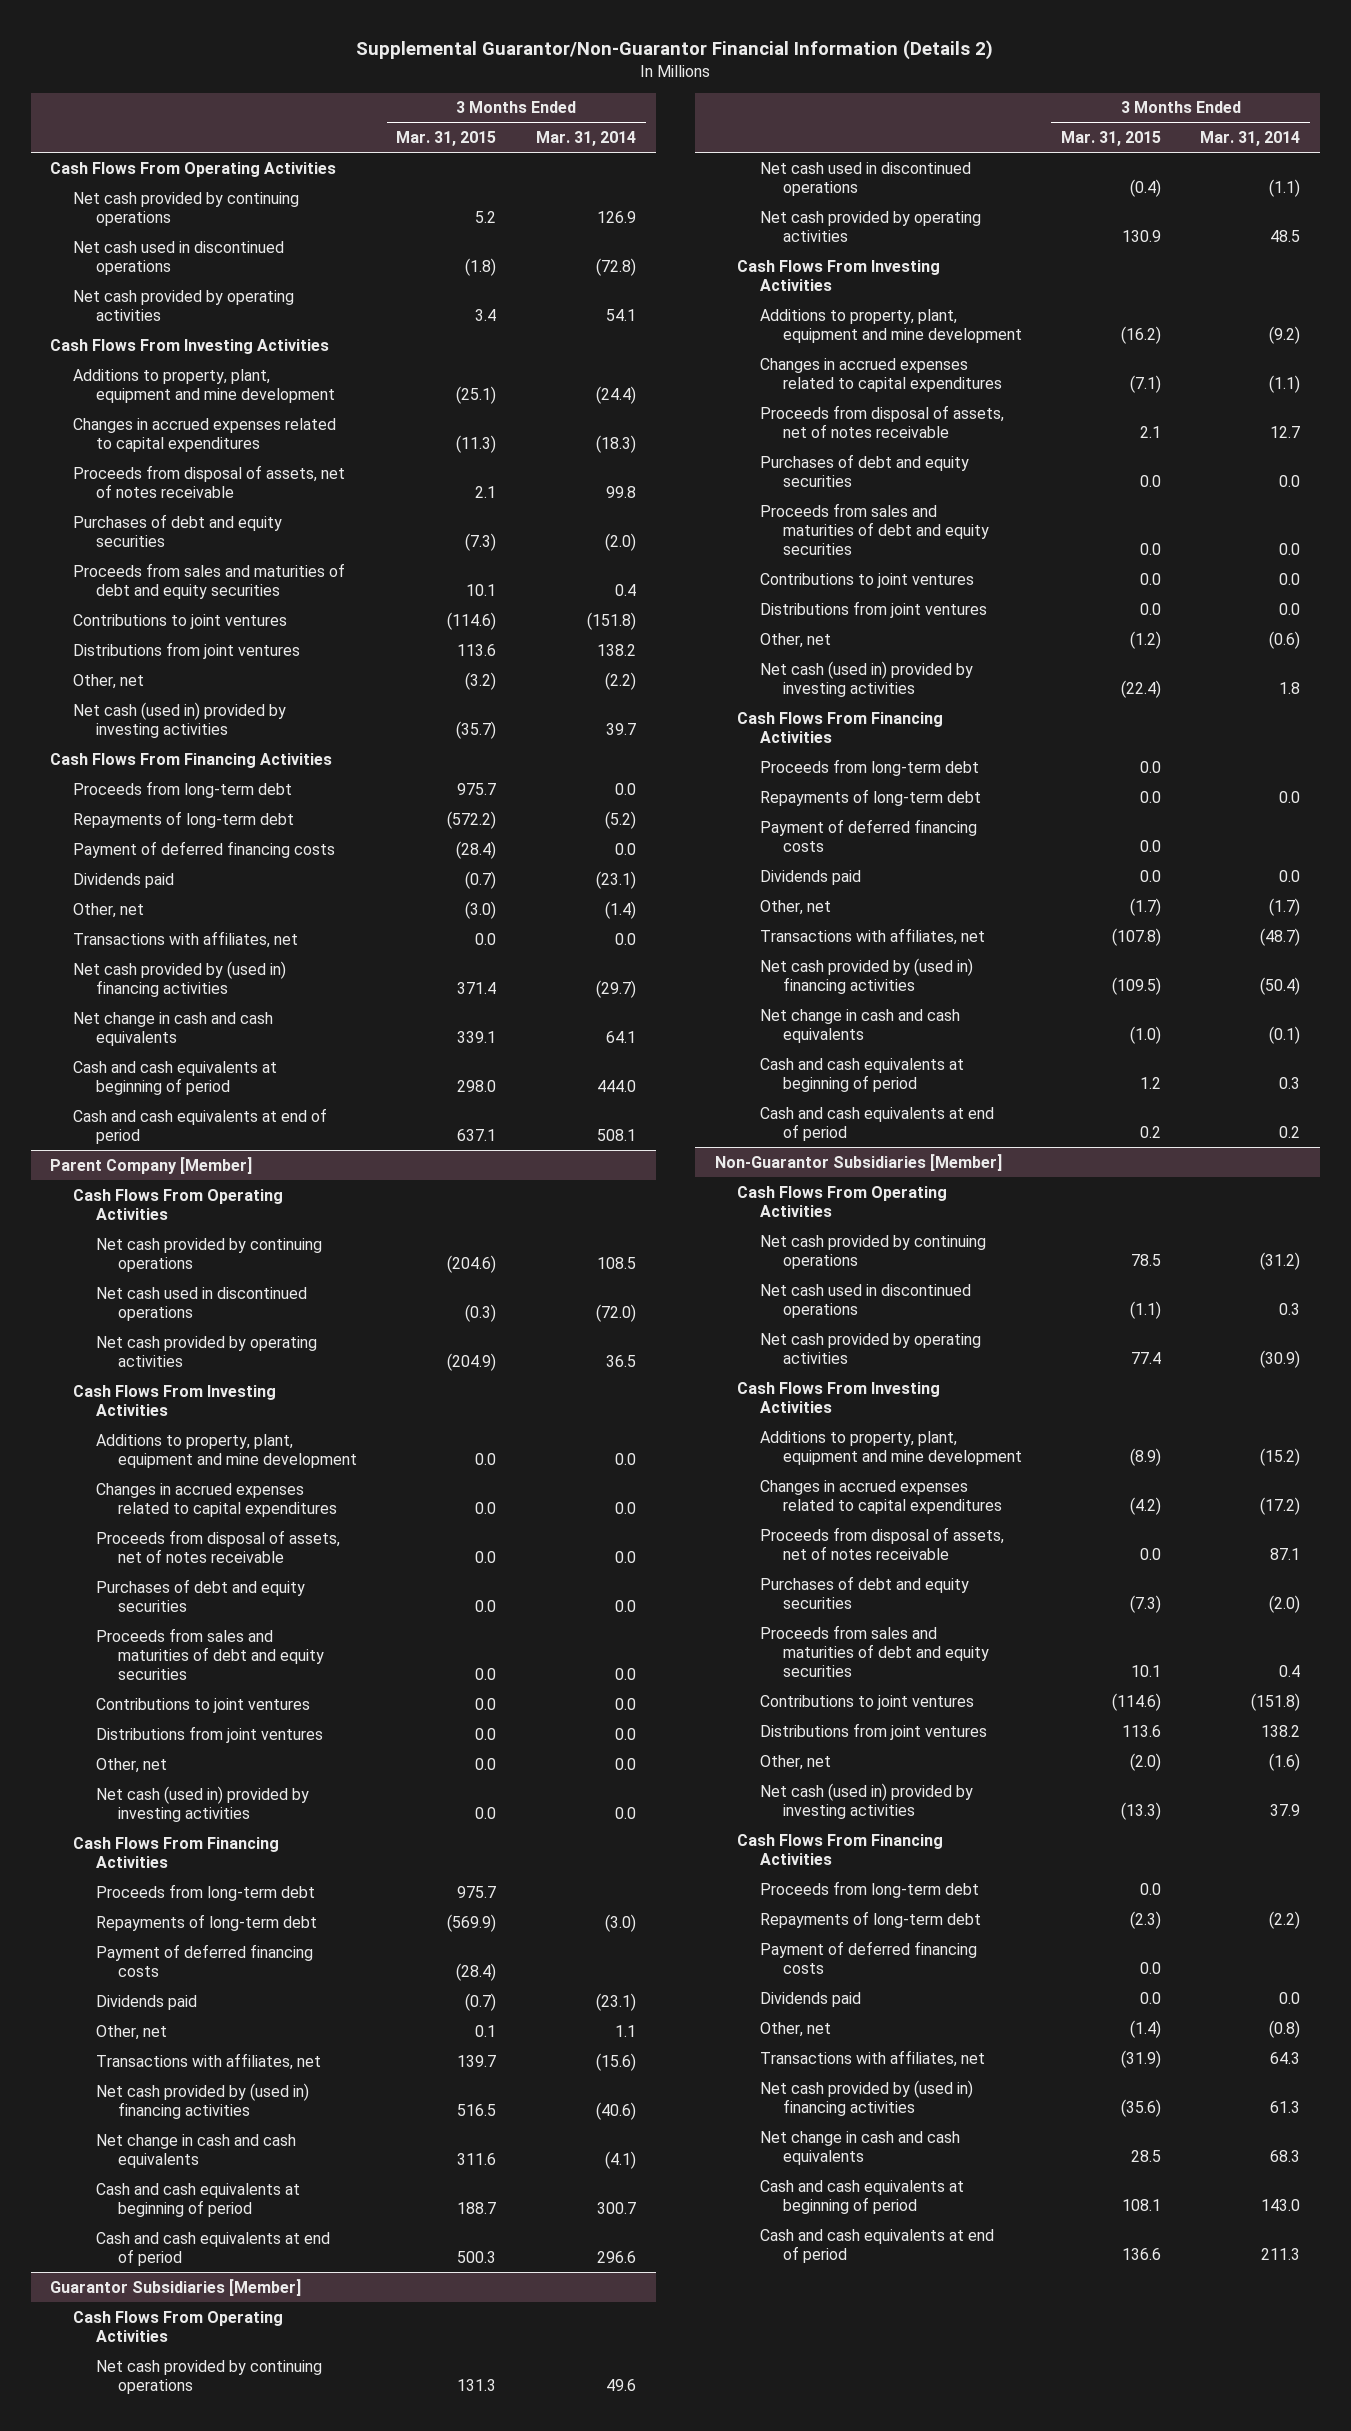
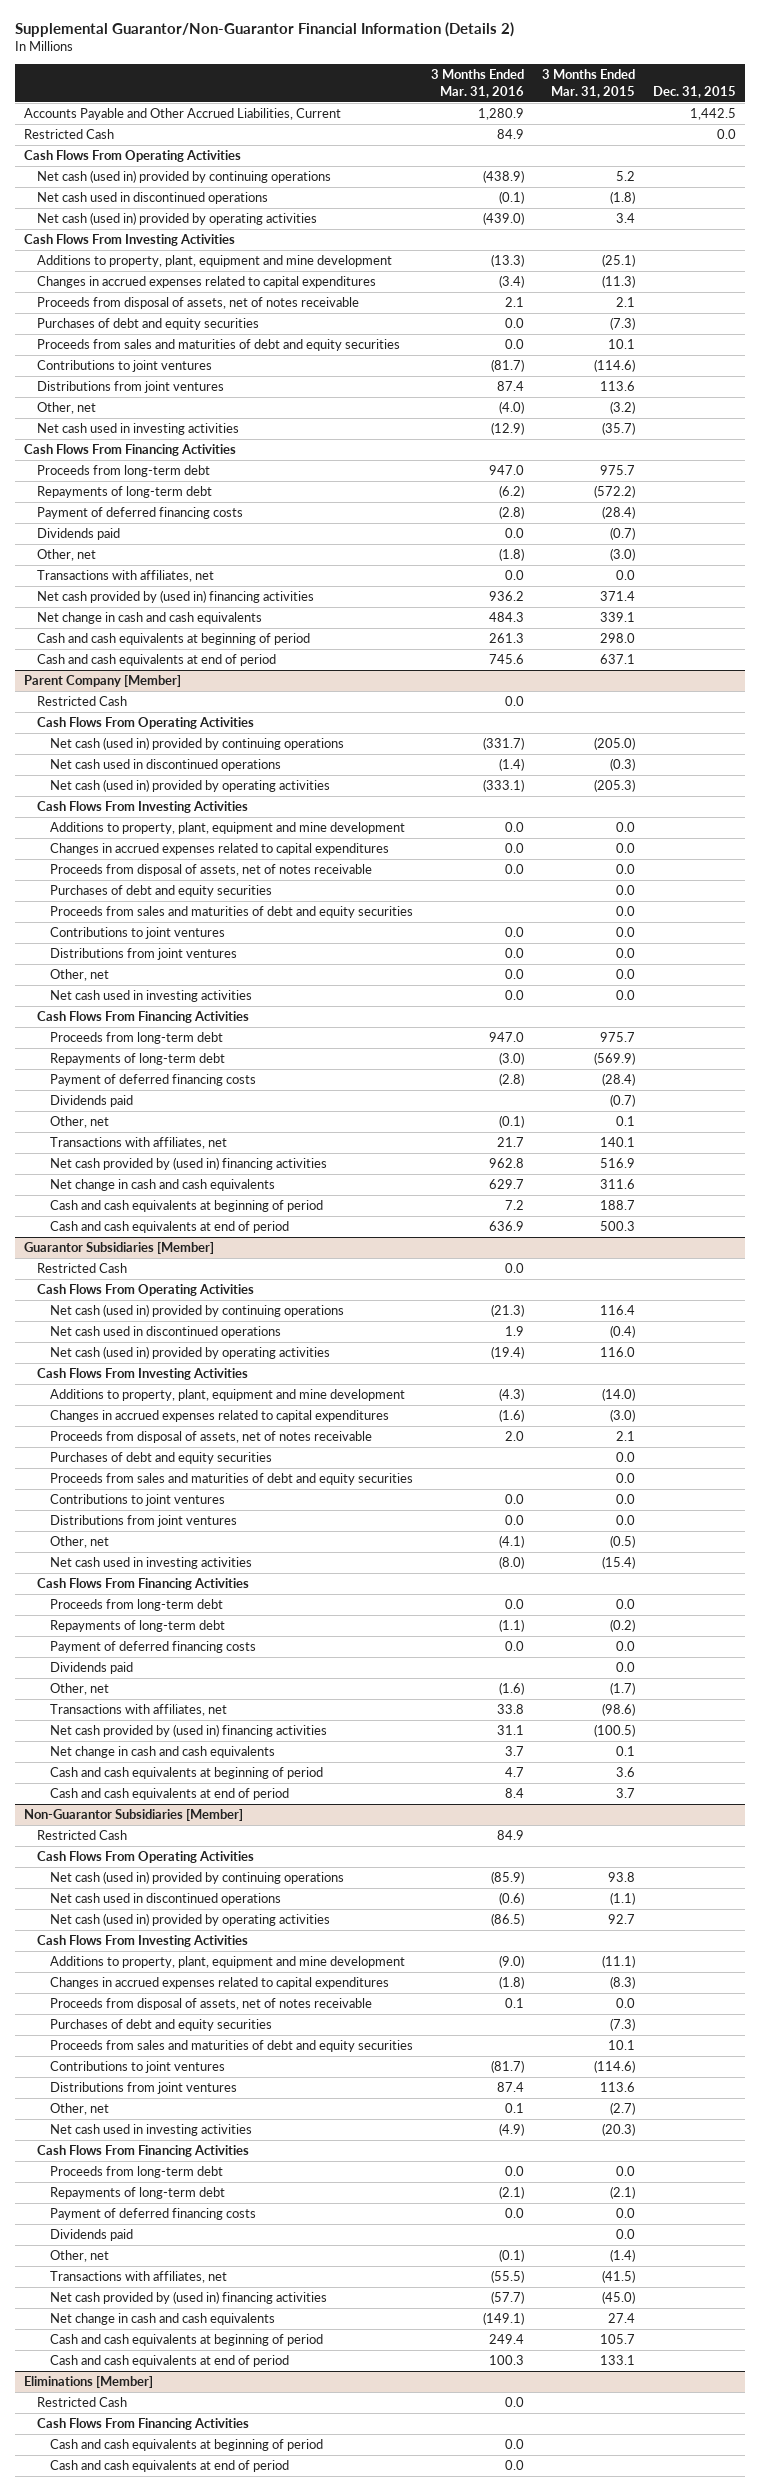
- | 3 Months Ended Mar. 31, 2015 | 3 Months Ended Mar. 31, 2014
+ | 3 Months Ended Mar. 31, 2016 | 3 Months Ended Mar. 31, 2015 | Dec. 31, 2015
+ Accounts Payable and Other Accrued Liabilities, Current | 1,280.9 | | 1,442.5
+ Restricted Cash | 84.9 | | 0.0
- Net cash provided by continuing operations | 5.2 | 126.9
+ Net cash (used in) provided by continuing operations | (438.9) | 5.2 |
- Net cash provided by operating activities | 3.4 | 54.1
+ Net cash (used in) provided by operating activities | (439.0) | 3.4 |
- Net cash (used in) provided by investing activities | (35.7) | 39.7
+ Net cash used in investing activities | (12.9) | (35.7) |
@ Parent Company [Member]
+ Restricted Cash | 0.0 | |
- Net cash provided by continuing operations | (204.6) | 108.5
+ Net cash (used in) provided by continuing operations | (331.7) | (205.0) |
- Net cash provided by operating activities | (204.9) | 36.5
+ Net cash (used in) provided by operating activities | (333.1) | (205.3) |
- Net cash (used in) provided by investing activities | 0.0 | 0.0
+ Net cash used in investing activities | 0.0 | 0.0 |
- Transactions with affiliates, net | 139.7 | (15.6)
- Net cash provided by (used in) financing activities | 516.5 | (40.6)
+ Transactions with affiliates, net | 21.7 | 140.1 |
+ Net cash provided by (used in) financing activities | 962.8 | 516.9 |
@ Guarantor Subsidiaries [Member]
+ Restricted Cash | 0.0 | |
- Net cash provided by continuing operations | 131.3 | 49.6
+ Net cash (used in) provided by continuing operations | (21.3) | 116.4 |
- Net cash provided by operating activities | 130.9 | 48.5
+ Net cash (used in) provided by operating activities | (19.4) | 116.0 |
- Additions to property, plant, equipment and mine development | (16.2) | (9.2)
- Changes in accrued expenses related to capital expenditures | (7.1) | (1.1)
+ Additions to property, plant, equipment and mine development | (4.3) | (14.0) |
+ Changes in accrued expenses related to capital expenditures | (1.6) | (3.0) |
- Other, net | (1.2) | (0.6)
- Net cash (used in) provided by investing activities | (22.4) | 1.8
+ Other, net | (4.1) | (0.5) |
+ Net cash used in investing activities | (8.0) | (15.4) |
- Repayments of long-term debt | 0.0 | 0.0
+ Repayments of long-term debt | (1.1) | (0.2) |
- Transactions with affiliates, net | (107.8) | (48.7)
- Net cash provided by (used in) financing activities | (109.5) | (50.4)
- Net change in cash and cash equivalents | (1.0) | (0.1)
- Cash and cash equivalents at beginning of period | 1.2 | 0.3
- Cash and cash equivalents at end of period | 0.2 | 0.2
+ Transactions with affiliates, net | 33.8 | (98.6) |
+ Net cash provided by (used in) financing activities | 31.1 | (100.5) |
+ Net change in cash and cash equivalents | 3.7 | 0.1 |
+ Cash and cash equivalents at beginning of period | 4.7 | 3.6 |
+ Cash and cash equivalents at end of period | 8.4 | 3.7 |
@ Non-Guarantor Subsidiaries [Member]
+ Restricted Cash | 84.9 | |
- Net cash provided by continuing operations | 78.5 | (31.2)
+ Net cash (used in) provided by continuing operations | (85.9) | 93.8 |
- Net cash provided by operating activities | 77.4 | (30.9)
+ Net cash (used in) provided by operating activities | (86.5) | 92.7 |
- Additions to property, plant, equipment and mine development | (8.9) | (15.2)
- Changes in accrued expenses related to capital expenditures | (4.2) | (17.2)
+ Additions to property, plant, equipment and mine development | (9.0) | (11.1) |
+ Changes in accrued expenses related to capital expenditures | (1.8) | (8.3) |
- Other, net | (2.0) | (1.6)
- Net cash (used in) provided by investing activities | (13.3) | 37.9
+ Other, net | 0.1 | (2.7) |
+ Net cash used in investing activities | (4.9) | (20.3) |
- Repayments of long-term debt | (2.3) | (2.2)
+ Repayments of long-term debt | (2.1) | (2.1) |
- Transactions with affiliates, net | (31.9) | 64.3
- Net cash provided by (used in) financing activities | (35.6) | 61.3
- Net change in cash and cash equivalents | 28.5 | 68.3
- Cash and cash equivalents at beginning of period | 108.1 | 143.0
- Cash and cash equivalents at end of period | 136.6 | 211.3
+ Transactions with affiliates, net | (55.5) | (41.5) |
+ Net cash provided by (used in) financing activities | (57.7) | (45.0) |
+ Net change in cash and cash equivalents | (149.1) | 27.4 |
+ Cash and cash equivalents at beginning of period | 249.4 | 105.7 |
+ Cash and cash equivalents at end of period | 100.3 | 133.1 |
+ Eliminations [Member]
+ Restricted Cash | 0.0 | |
+ Cash Flows From Financing Activities
+ Cash and cash equivalents at beginning of period | 0.0 | |
+ Cash and cash equivalents at end of period | 0.0 | |

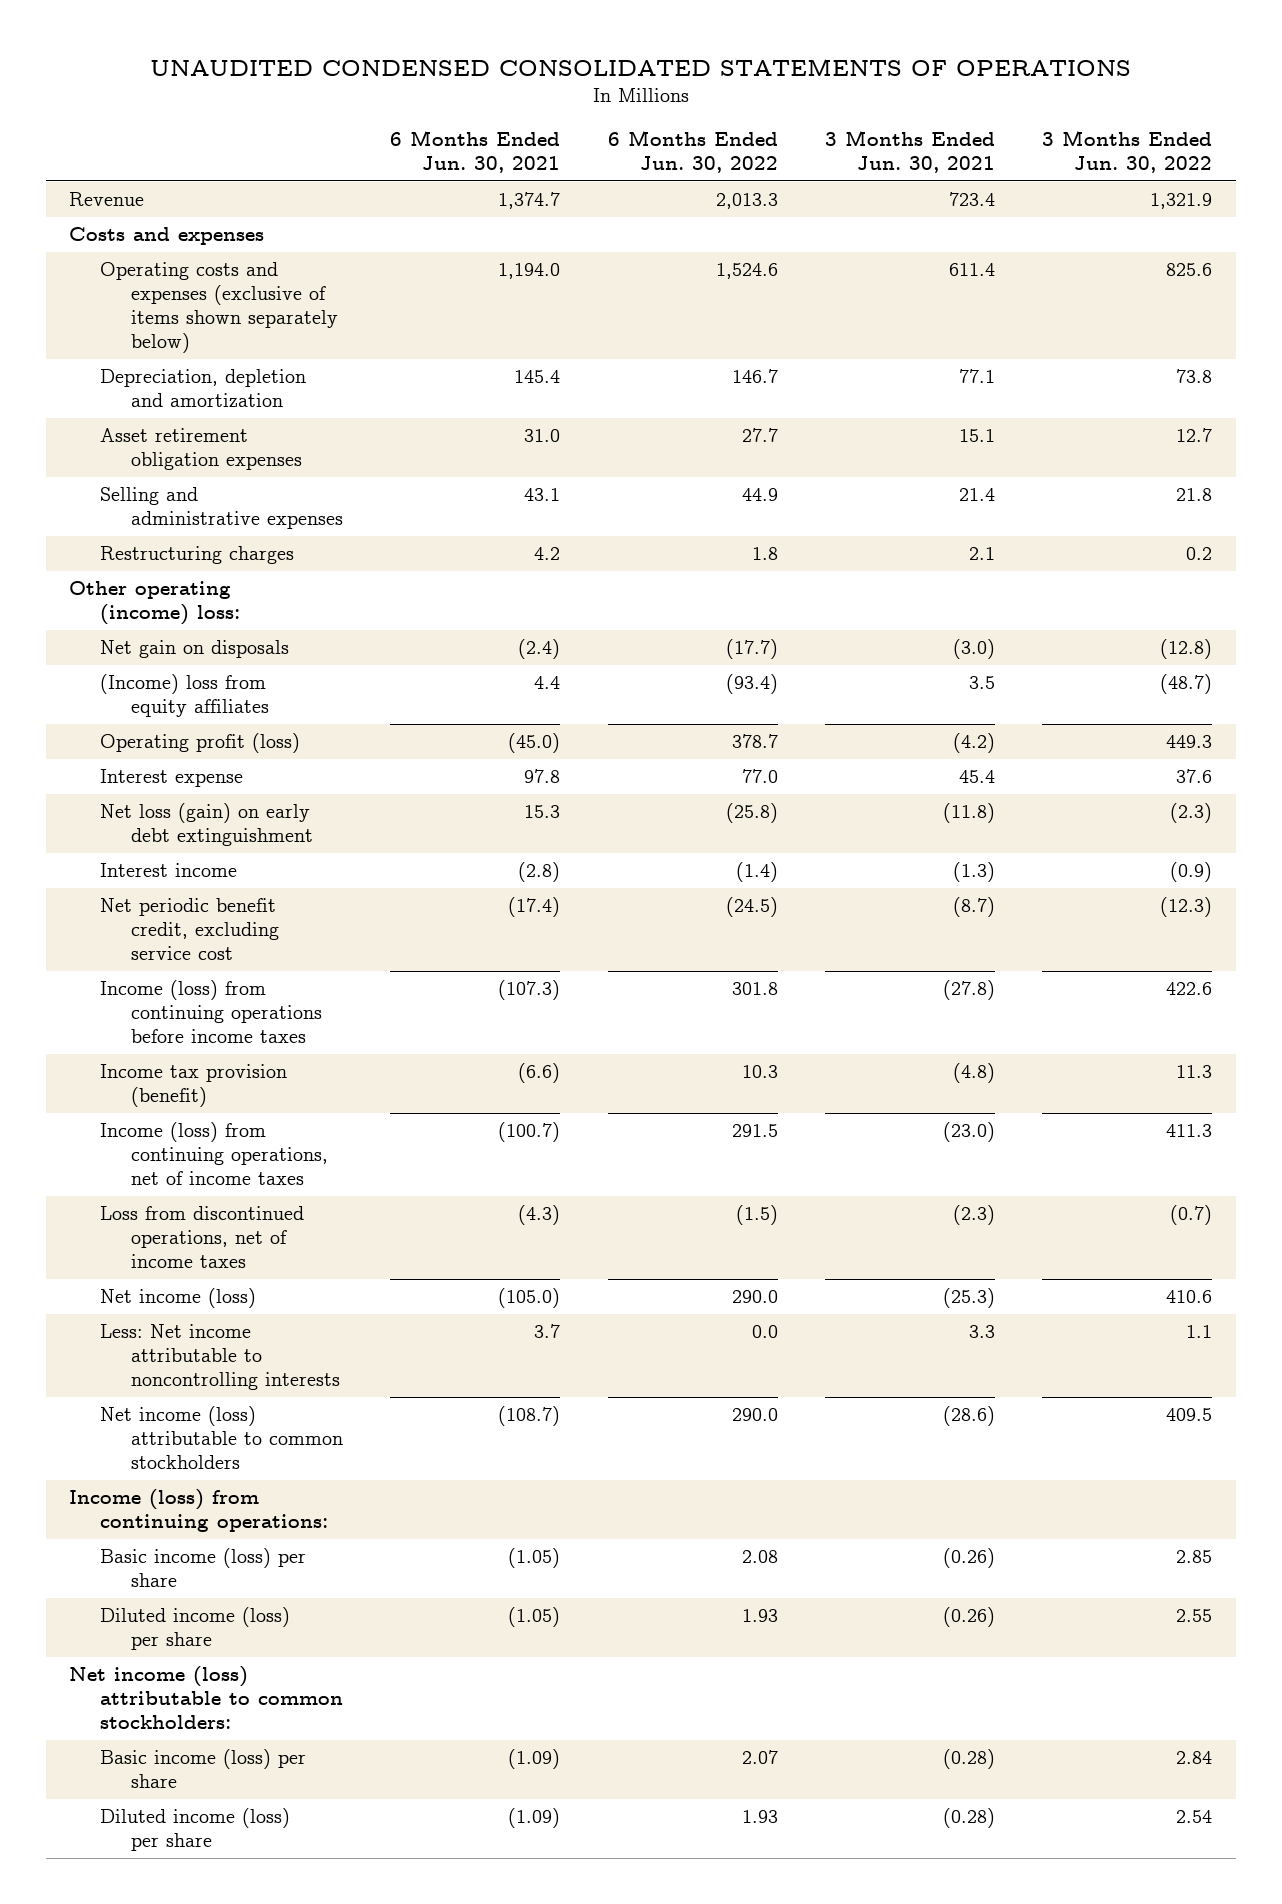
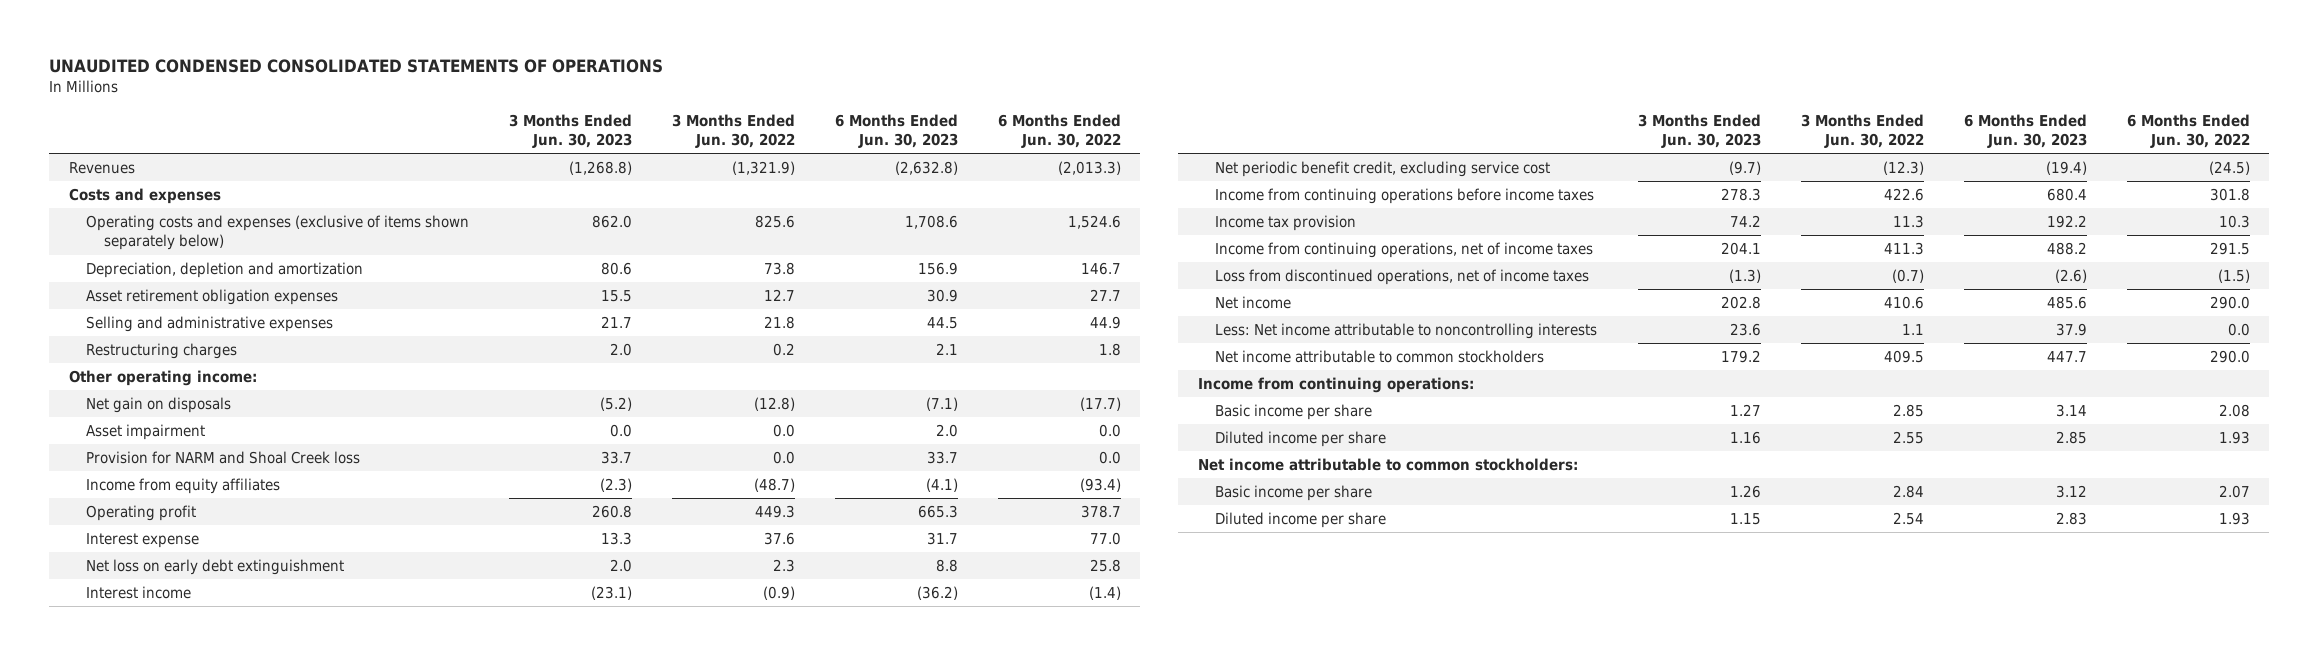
- | 6 Months Ended Jun. 30, 2021 | 6 Months Ended Jun. 30, 2022 | 3 Months Ended Jun. 30, 2021 | 3 Months Ended Jun. 30, 2022
+ | 3 Months Ended Jun. 30, 2023 | 3 Months Ended Jun. 30, 2022 | 6 Months Ended Jun. 30, 2023 | 6 Months Ended Jun. 30, 2022
- Revenue | 1,374.7 | 2,013.3 | 723.4 | 1,321.9
+ Revenues | (1,268.8) | (1,321.9) | (2,632.8) | (2,013.3)
- Other operating (income) loss:
+ Other operating income:
- (Income) loss from equity affiliates | 4.4 | (93.4) | 3.5 | (48.7)
- Operating profit (loss) | (45.0) | 378.7 | (4.2) | 449.3
+ Asset impairment | 0.0 | 0.0 | 2.0 | 0.0
+ Provision for NARM and Shoal Creek loss | 33.7 | 0.0 | 33.7 | 0.0
+ Income from equity affiliates | (2.3) | (48.7) | (4.1) | (93.4)
+ Operating profit | 260.8 | 449.3 | 665.3 | 378.7
- Net loss (gain) on early debt extinguishment | 15.3 | (25.8) | (11.8) | (2.3)
+ Net loss on early debt extinguishment | 2.0 | 2.3 | 8.8 | 25.8
- Income (loss) from continuing operations before income taxes | (107.3) | 301.8 | (27.8) | 422.6
- Income tax provision (benefit) | (6.6) | 10.3 | (4.8) | 11.3
- Income (loss) from continuing operations, net of income taxes | (100.7) | 291.5 | (23.0) | 411.3
+ Income from continuing operations before income taxes | 278.3 | 422.6 | 680.4 | 301.8
+ Income tax provision | 74.2 | 11.3 | 192.2 | 10.3
+ Income from continuing operations, net of income taxes | 204.1 | 411.3 | 488.2 | 291.5
- Net income (loss) | (105.0) | 290.0 | (25.3) | 410.6
+ Net income | 202.8 | 410.6 | 485.6 | 290.0
- Net income (loss) attributable to common stockholders | (108.7) | 290.0 | (28.6) | 409.5
- Income (loss) from continuing operations:
- Basic income (loss) per share | (1.05) | 2.08 | (0.26) | 2.85
- Diluted income (loss) per share | (1.05) | 1.93 | (0.26) | 2.55
- Net income (loss) attributable to common stockholders:
- Basic income (loss) per share | (1.09) | 2.07 | (0.28) | 2.84
- Diluted income (loss) per share | (1.09) | 1.93 | (0.28) | 2.54
+ Net income attributable to common stockholders | 179.2 | 409.5 | 447.7 | 290.0
+ Income from continuing operations:
+ Basic income per share | 1.27 | 2.85 | 3.14 | 2.08
+ Diluted income per share | 1.16 | 2.55 | 2.85 | 1.93
+ Net income attributable to common stockholders:
+ Basic income per share | 1.26 | 2.84 | 3.12 | 2.07
+ Diluted income per share | 1.15 | 2.54 | 2.83 | 1.93

